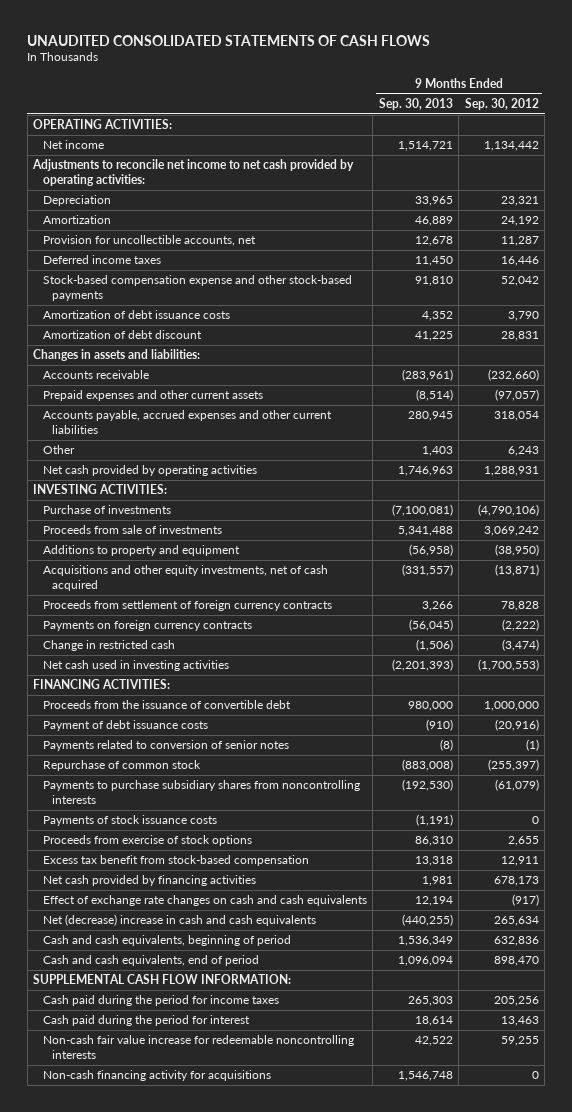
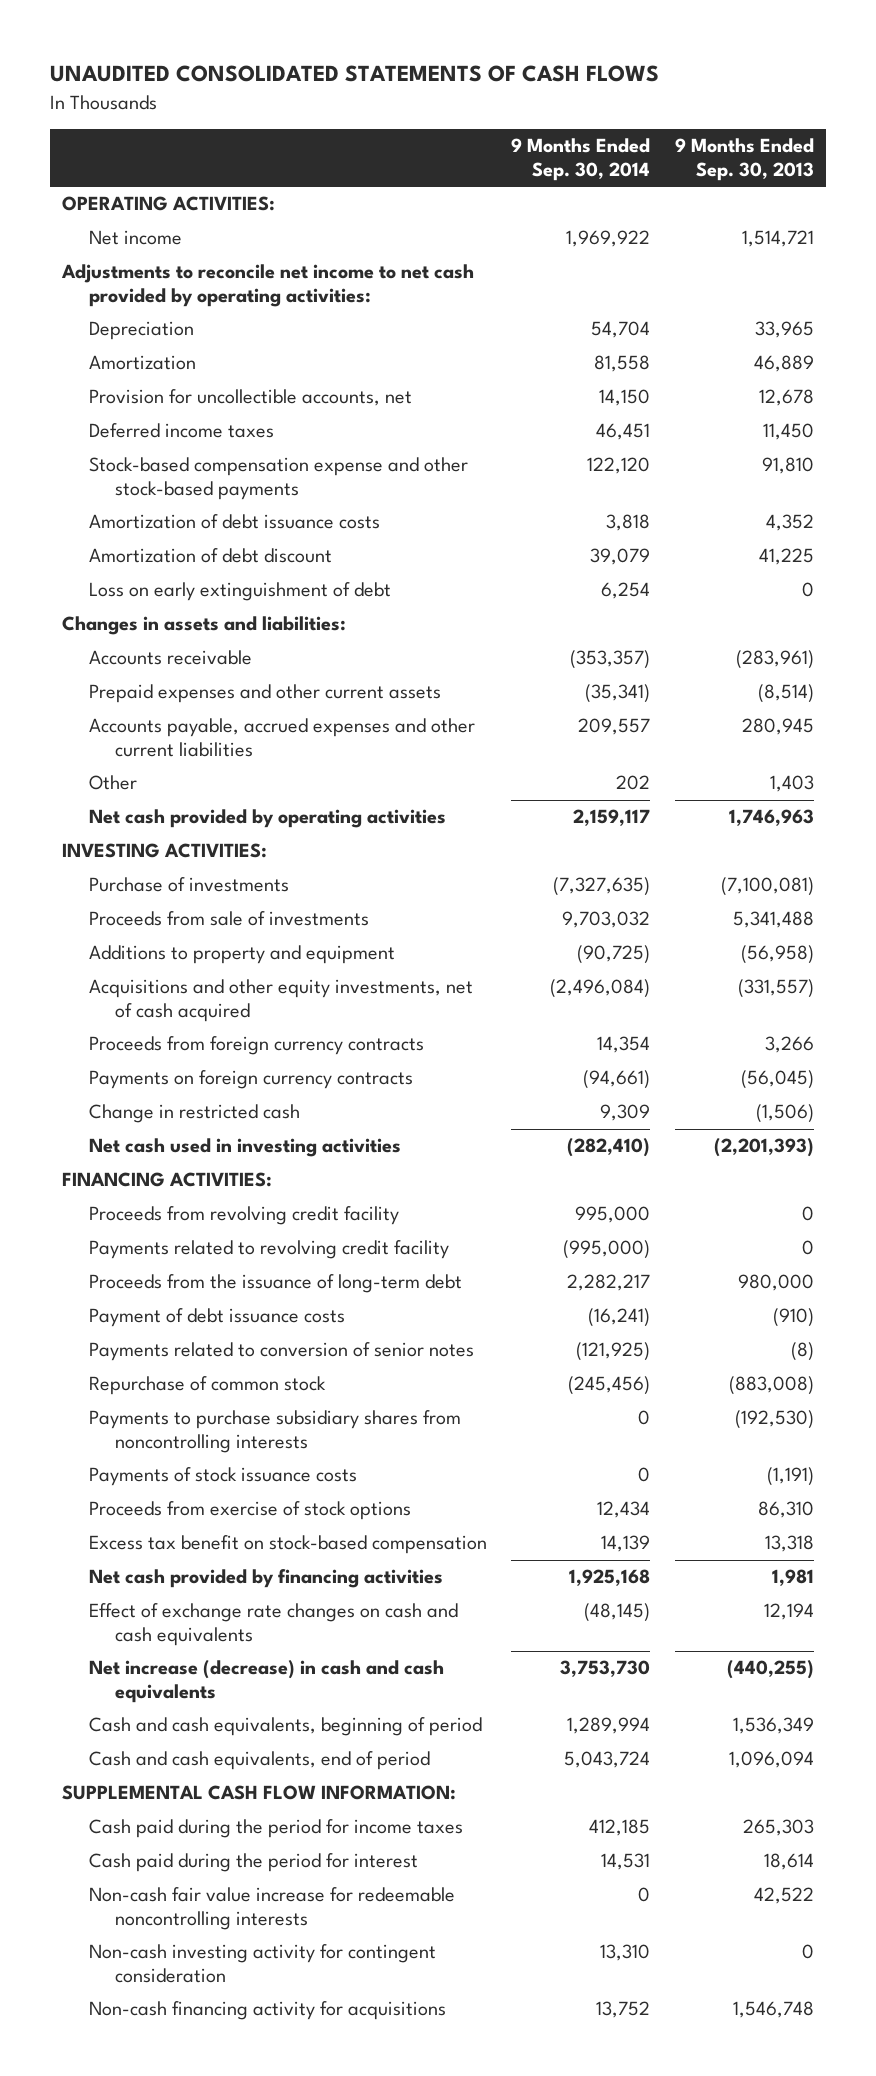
- | 9 Months Ended Sep. 30, 2013 | 9 Months Ended Sep. 30, 2012
+ | 9 Months Ended Sep. 30, 2014 | 9 Months Ended Sep. 30, 2013
+ Loss on early extinguishment of debt | 6,254 | 0
- Proceeds from settlement of foreign currency contracts | 3,266 | 78,828
+ Proceeds from foreign currency contracts | 14,354 | 3,266
- Proceeds from the issuance of convertible debt | 980,000 | 1,000,000
+ Proceeds from revolving credit facility | 995,000 | 0
+ Payments related to revolving credit facility | (995,000) | 0
+ Proceeds from the issuance of long-term debt | 2,282,217 | 980,000
- Excess tax benefit from stock-based compensation | 13,318 | 12,911
+ Excess tax benefit on stock-based compensation | 14,139 | 13,318
- Net (decrease) increase in cash and cash equivalents | (440,255) | 265,634
+ Net increase (decrease) in cash and cash equivalents | 3,753,730 | (440,255)
+ Non-cash investing activity for contingent consideration | 13,310 | 0

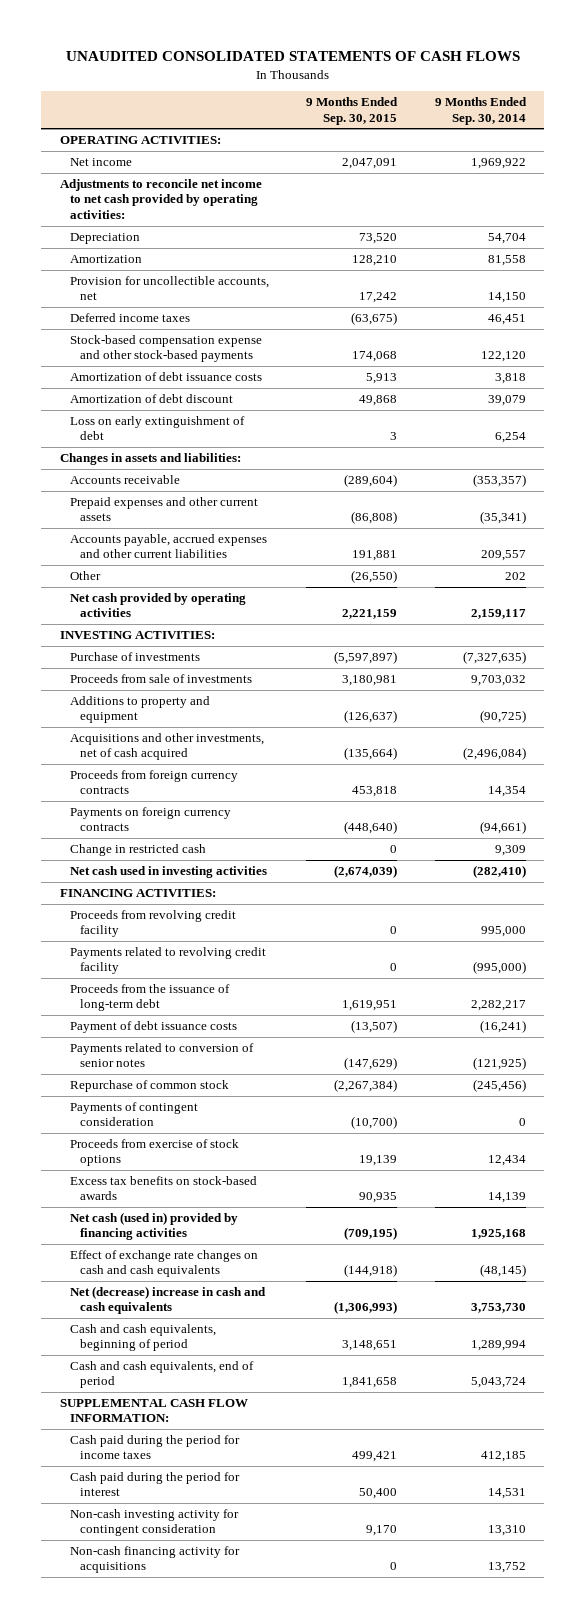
- | 9 Months Ended Sep. 30, 2014 | 9 Months Ended Sep. 30, 2013
+ | 9 Months Ended Sep. 30, 2015 | 9 Months Ended Sep. 30, 2014
- Acquisitions and other equity investments, net of cash acquired | (2,496,084) | (331,557)
+ Acquisitions and other investments, net of cash acquired | (135,664) | (2,496,084)
- Payments to purchase subsidiary shares from noncontrolling interests | 0 | (192,530)
- Payments of stock issuance costs | 0 | (1,191)
+ Payments of contingent consideration | (10,700) | 0
- Excess tax benefit on stock-based compensation | 14,139 | 13,318
- Net cash provided by financing activities | 1,925,168 | 1,981
+ Excess tax benefits on stock-based awards | 90,935 | 14,139
+ Net cash (used in) provided by financing activities | (709,195) | 1,925,168
- Net increase (decrease) in cash and cash equivalents | 3,753,730 | (440,255)
+ Net (decrease) increase in cash and cash equivalents | (1,306,993) | 3,753,730
- Non-cash fair value increase for redeemable noncontrolling interests | 0 | 42,522

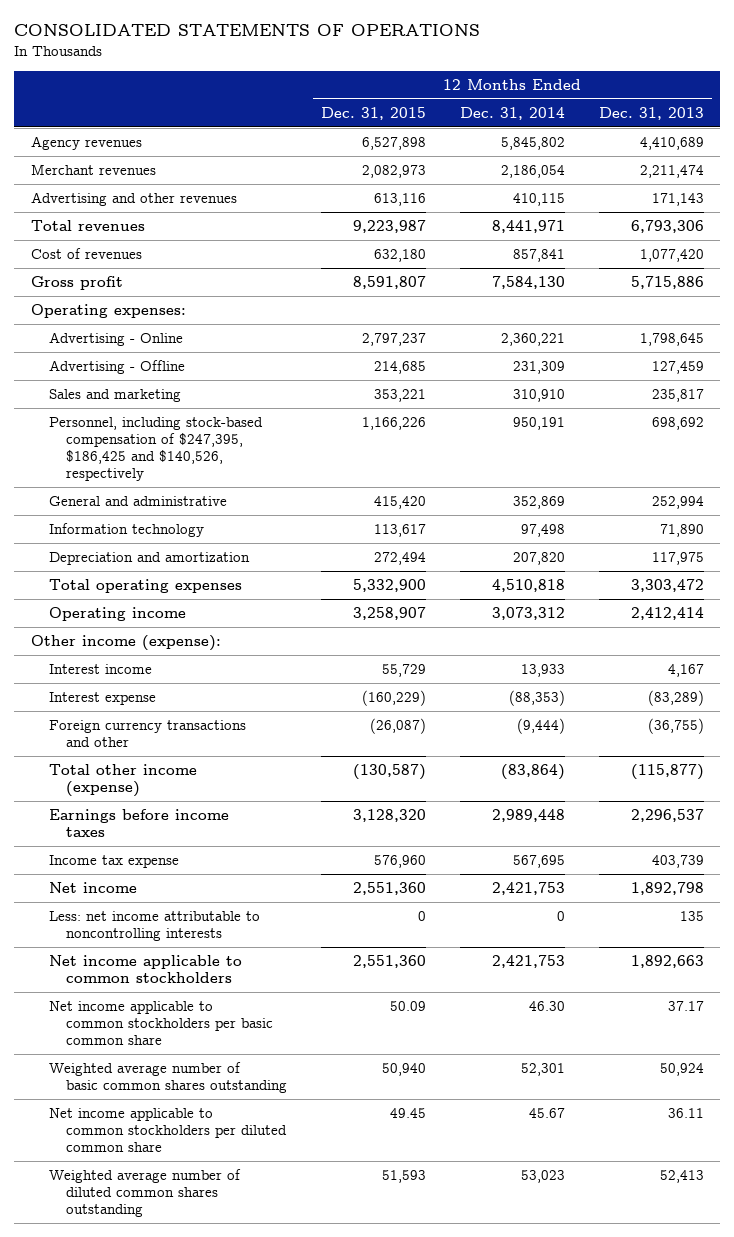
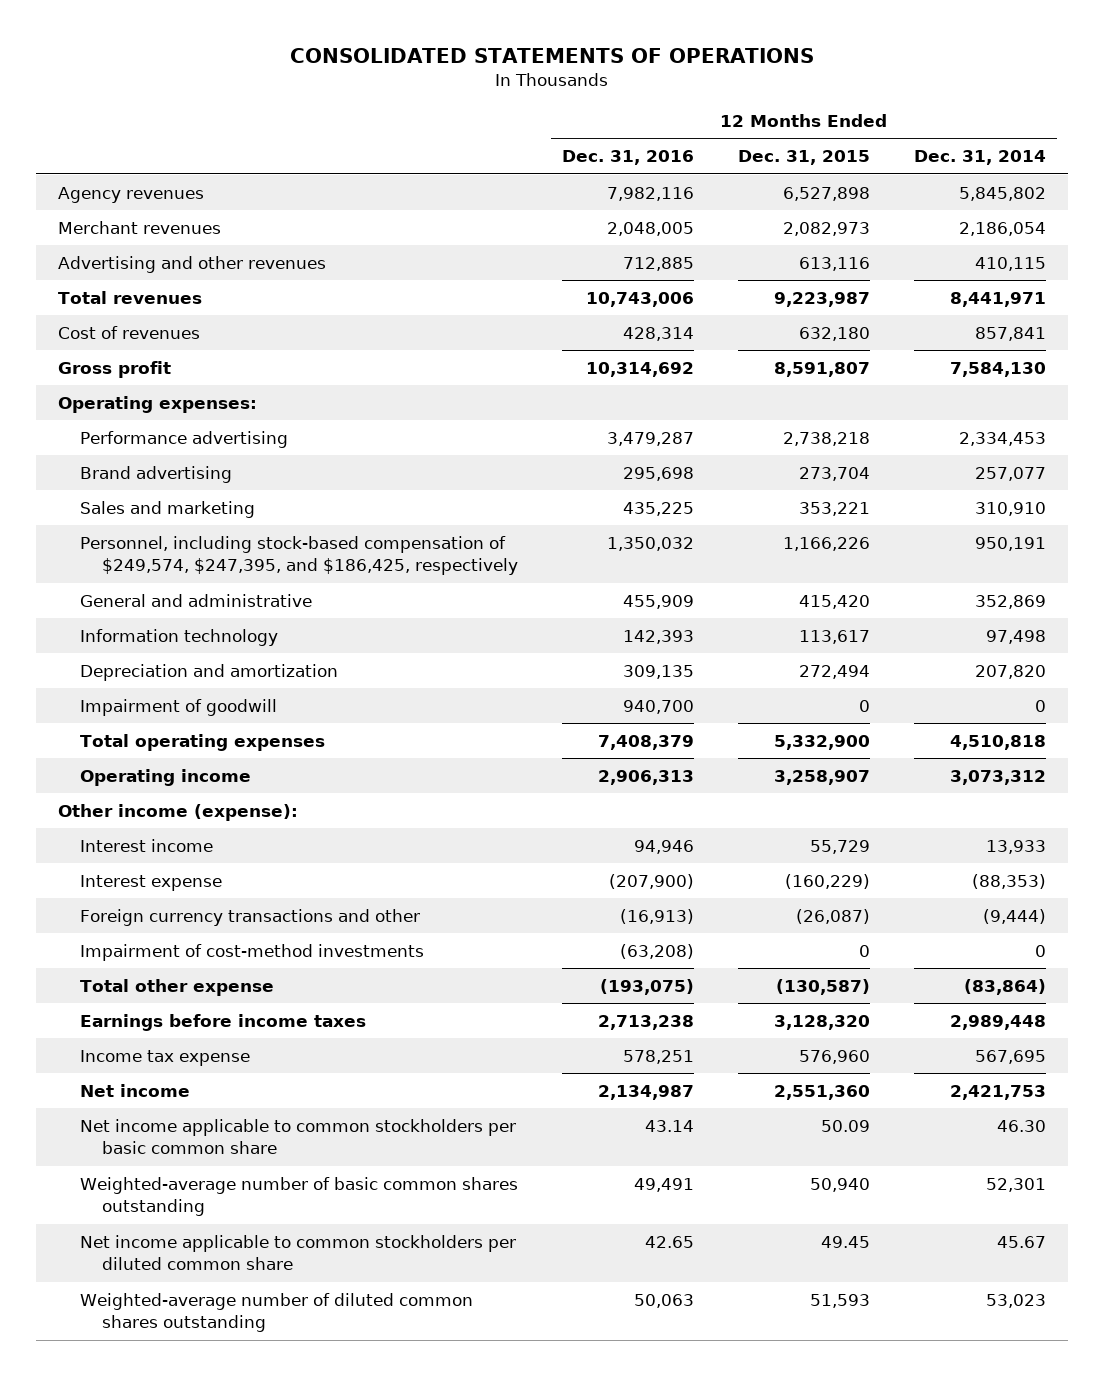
- | 12 Months Ended Dec. 31, 2015 | 12 Months Ended Dec. 31, 2014 | 12 Months Ended Dec. 31, 2013
+ | 12 Months Ended Dec. 31, 2016 | 12 Months Ended Dec. 31, 2015 | 12 Months Ended Dec. 31, 2014
- Advertising - Online | 2,797,237 | 2,360,221 | 1,798,645
- Advertising - Offline | 214,685 | 231,309 | 127,459
+ Performance advertising | 3,479,287 | 2,738,218 | 2,334,453
+ Brand advertising | 295,698 | 273,704 | 257,077
- Personnel, including stock-based compensation of $247,395, $186,425 and $140,526, respectively | 1,166,226 | 950,191 | 698,692
+ Personnel, including stock-based compensation of $249,574, $247,395, and $186,425, respectively | 1,350,032 | 1,166,226 | 950,191
+ Impairment of goodwill | 940,700 | 0 | 0
- Total other income (expense) | (130,587) | (83,864) | (115,877)
+ Impairment of cost-method investments | (63,208) | 0 | 0
+ Total other expense | (193,075) | (130,587) | (83,864)
- Less: net income attributable to noncontrolling interests | 0 | 0 | 135
- Net income applicable to common stockholders | 2,551,360 | 2,421,753 | 1,892,663
- Weighted average number of basic common shares outstanding | 50,940 | 52,301 | 50,924
+ Weighted-average number of basic common shares outstanding | 49,491 | 50,940 | 52,301
- Weighted average number of diluted common shares outstanding | 51,593 | 53,023 | 52,413
+ Weighted-average number of diluted common shares outstanding | 50,063 | 51,593 | 53,023

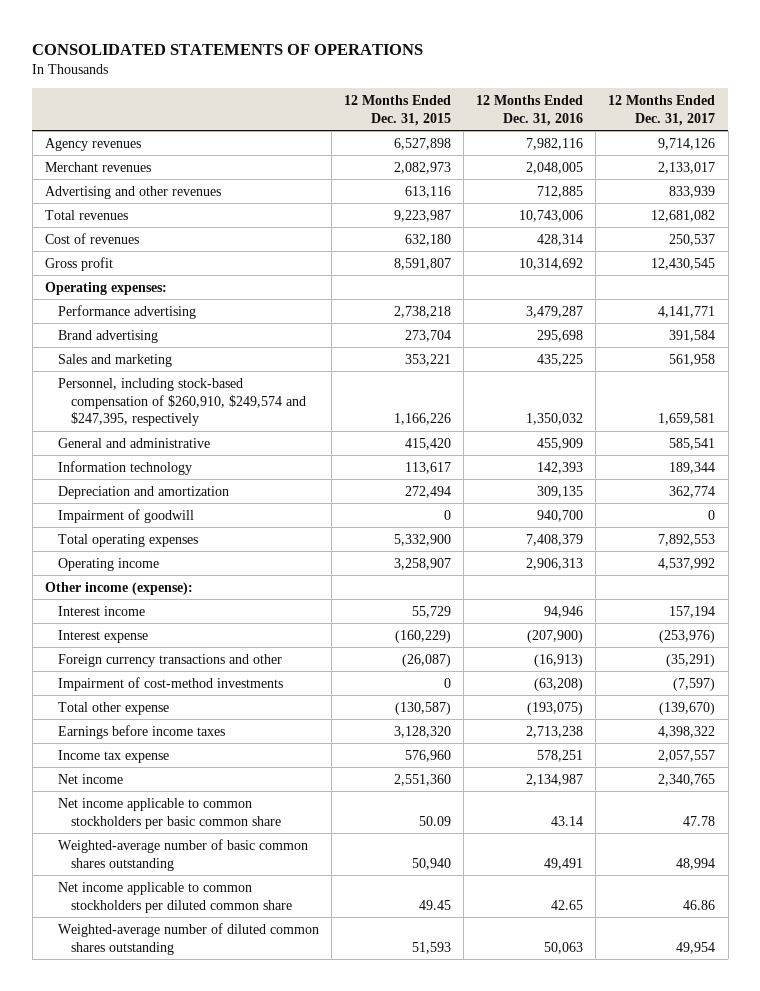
- | 12 Months Ended Dec. 31, 2016 | 12 Months Ended Dec. 31, 2015 | 12 Months Ended Dec. 31, 2014
+ | 12 Months Ended Dec. 31, 2015 | 12 Months Ended Dec. 31, 2016 | 12 Months Ended Dec. 31, 2017
- Personnel, including stock-based compensation of $249,574, $247,395, and $186,425, respectively | 1,350,032 | 1,166,226 | 950,191
+ Personnel, including stock-based compensation of $260,910, $249,574 and $247,395, respectively | 1,166,226 | 1,350,032 | 1,659,581

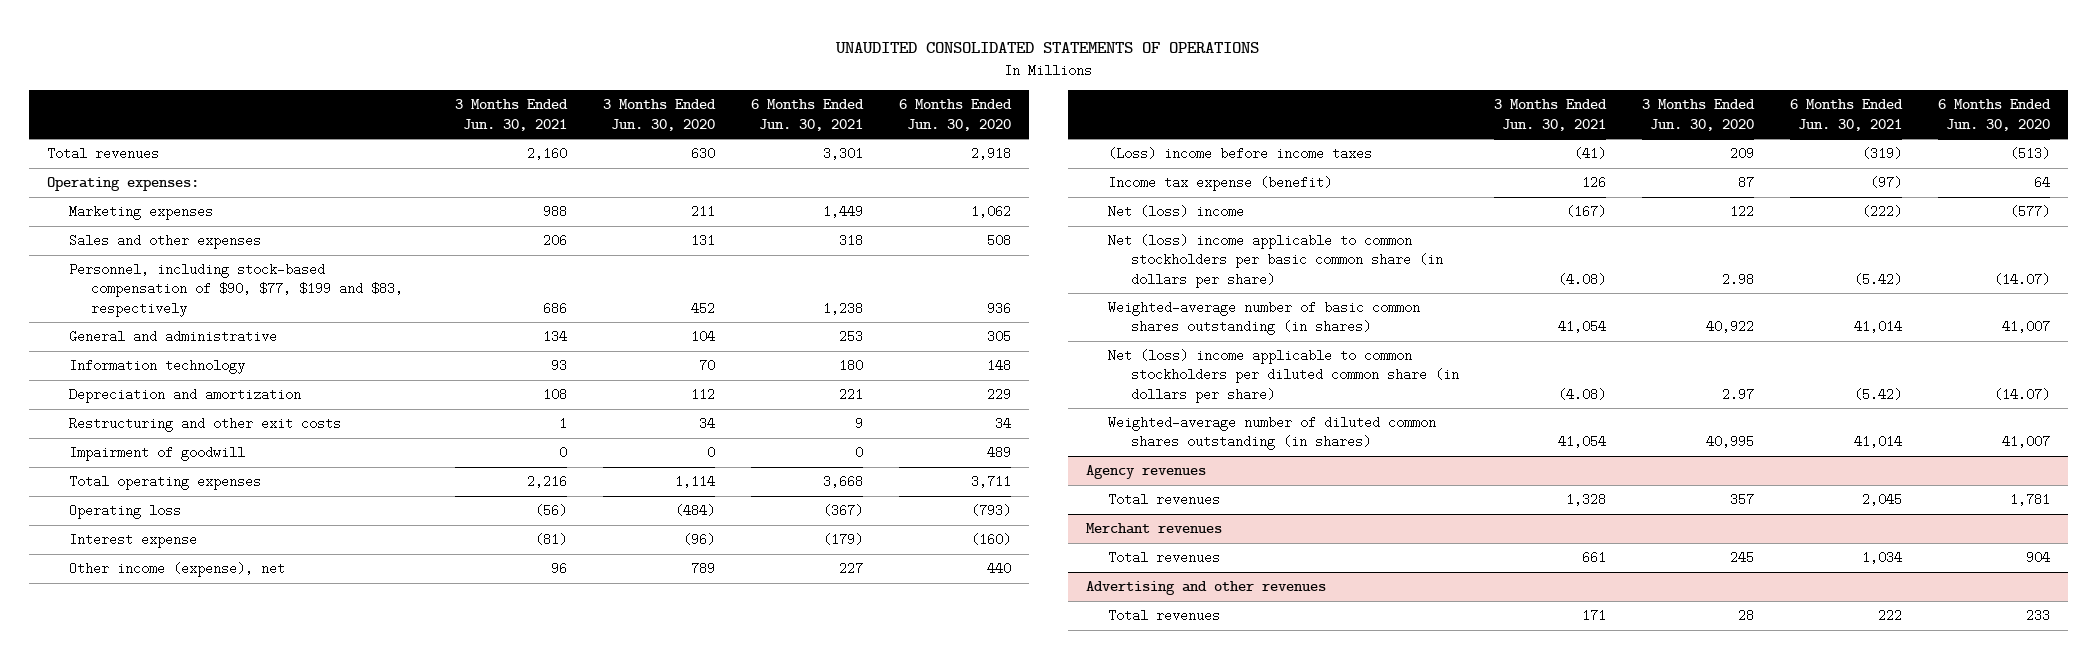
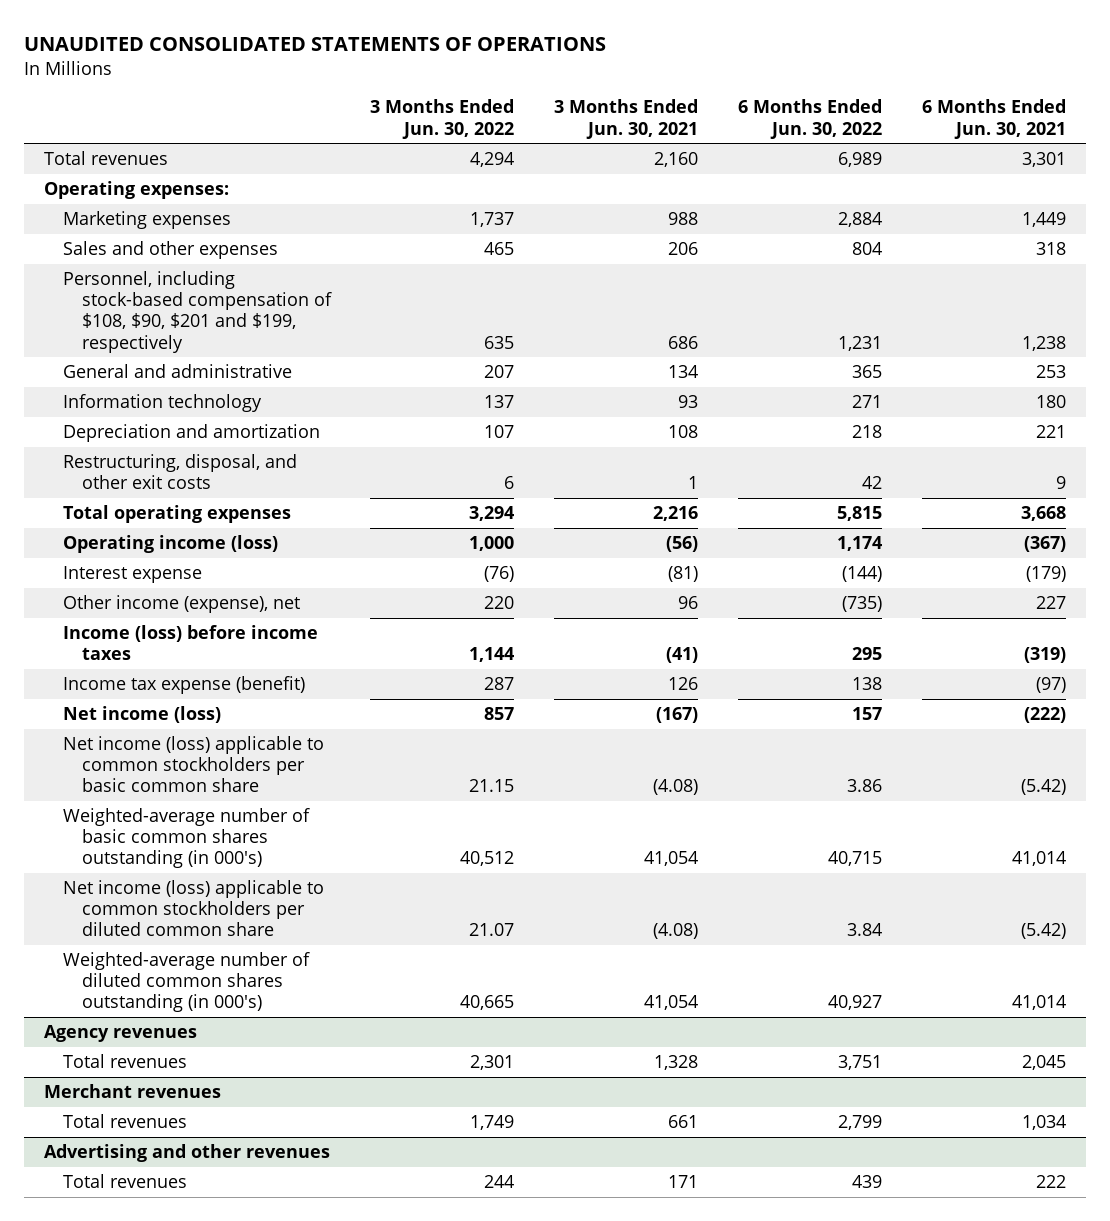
- | 3 Months Ended Jun. 30, 2021 | 3 Months Ended Jun. 30, 2020 | 6 Months Ended Jun. 30, 2021 | 6 Months Ended Jun. 30, 2020
+ | 3 Months Ended Jun. 30, 2022 | 3 Months Ended Jun. 30, 2021 | 6 Months Ended Jun. 30, 2022 | 6 Months Ended Jun. 30, 2021
- Personnel, including stock-based compensation of $90, $77, $199 and $83, respectively | 686 | 452 | 1,238 | 936
+ Personnel, including stock-based compensation of $108, $90, $201 and $199, respectively | 635 | 686 | 1,231 | 1,238
- Restructuring and other exit costs | 1 | 34 | 9 | 34
- Impairment of goodwill | 0 | 0 | 0 | 489
+ Restructuring, disposal, and other exit costs | 6 | 1 | 42 | 9
- Operating loss | (56) | (484) | (367) | (793)
+ Operating income (loss) | 1,000 | (56) | 1,174 | (367)
- (Loss) income before income taxes | (41) | 209 | (319) | (513)
+ Income (loss) before income taxes | 1,144 | (41) | 295 | (319)
- Net (loss) income | (167) | 122 | (222) | (577)
- Net (loss) income applicable to common stockholders per basic common share (in dollars per share) | (4.08) | 2.98 | (5.42) | (14.07)
- Weighted-average number of basic common shares outstanding (in shares) | 41,054 | 40,922 | 41,014 | 41,007
- Net (loss) income applicable to common stockholders per diluted common share (in dollars per share) | (4.08) | 2.97 | (5.42) | (14.07)
- Weighted-average number of diluted common shares outstanding (in shares) | 41,054 | 40,995 | 41,014 | 41,007
+ Net income (loss) | 857 | (167) | 157 | (222)
+ Net income (loss) applicable to common stockholders per basic common share | 21.15 | (4.08) | 3.86 | (5.42)
+ Weighted-average number of basic common shares outstanding (in 000's) | 40,512 | 41,054 | 40,715 | 41,014
+ Net income (loss) applicable to common stockholders per diluted common share | 21.07 | (4.08) | 3.84 | (5.42)
+ Weighted-average number of diluted common shares outstanding (in 000's) | 40,665 | 41,054 | 40,927 | 41,014

